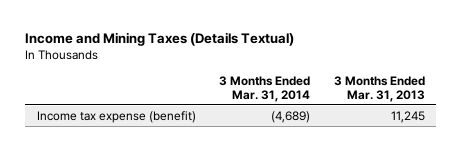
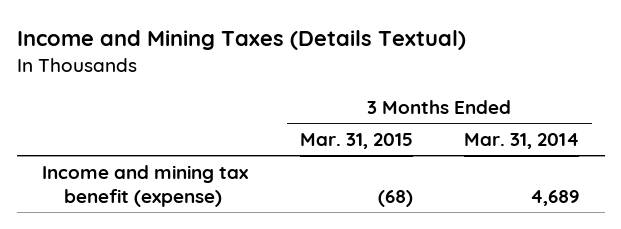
- | 3 Months Ended Mar. 31, 2014 | 3 Months Ended Mar. 31, 2013
+ | 3 Months Ended Mar. 31, 2015 | 3 Months Ended Mar. 31, 2014
- Income tax expense (benefit) | (4,689) | 11,245
+ Income and mining tax benefit (expense) | (68) | 4,689

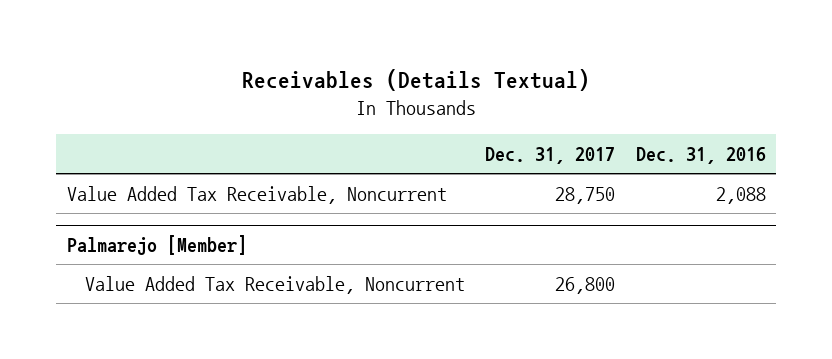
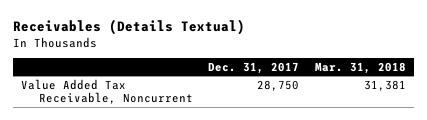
- | Dec. 31, 2017 | Dec. 31, 2016
+ | Dec. 31, 2017 | Mar. 31, 2018
- Palmarejo [Member]
- Value Added Tax Receivable, Noncurrent | 26,800 |

